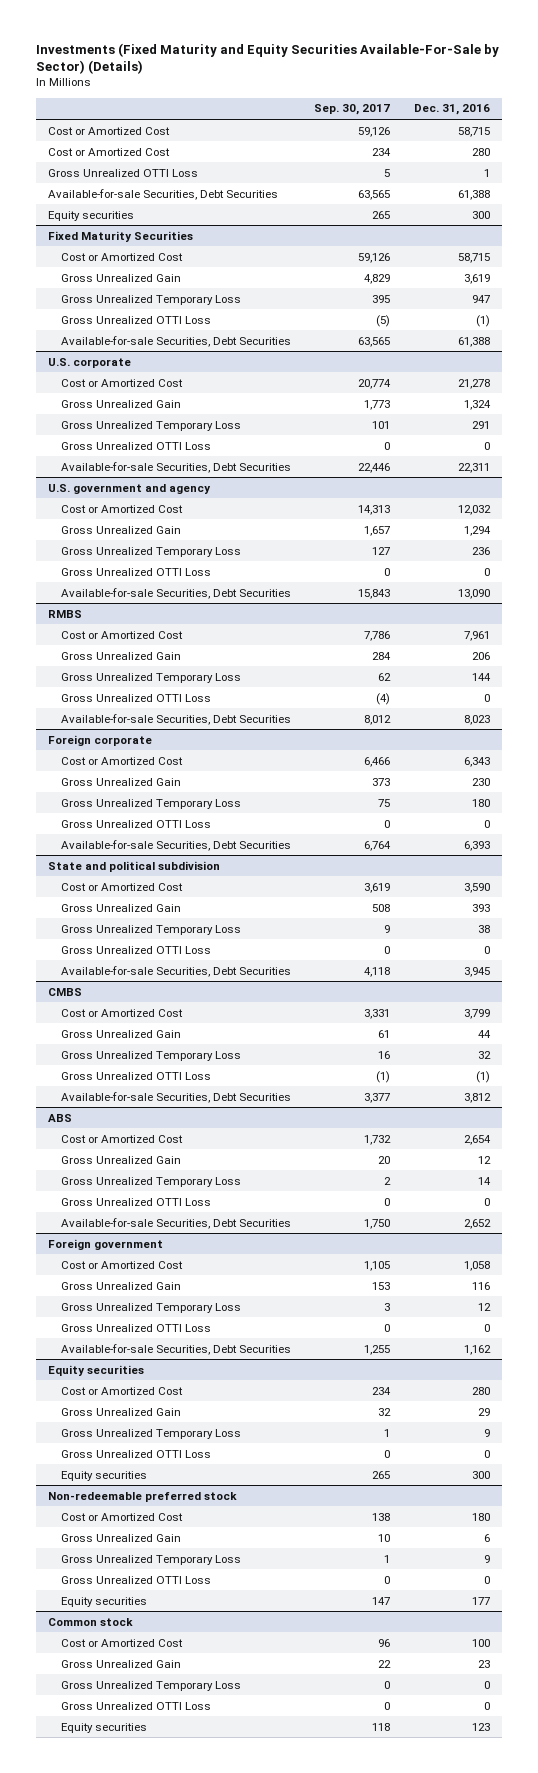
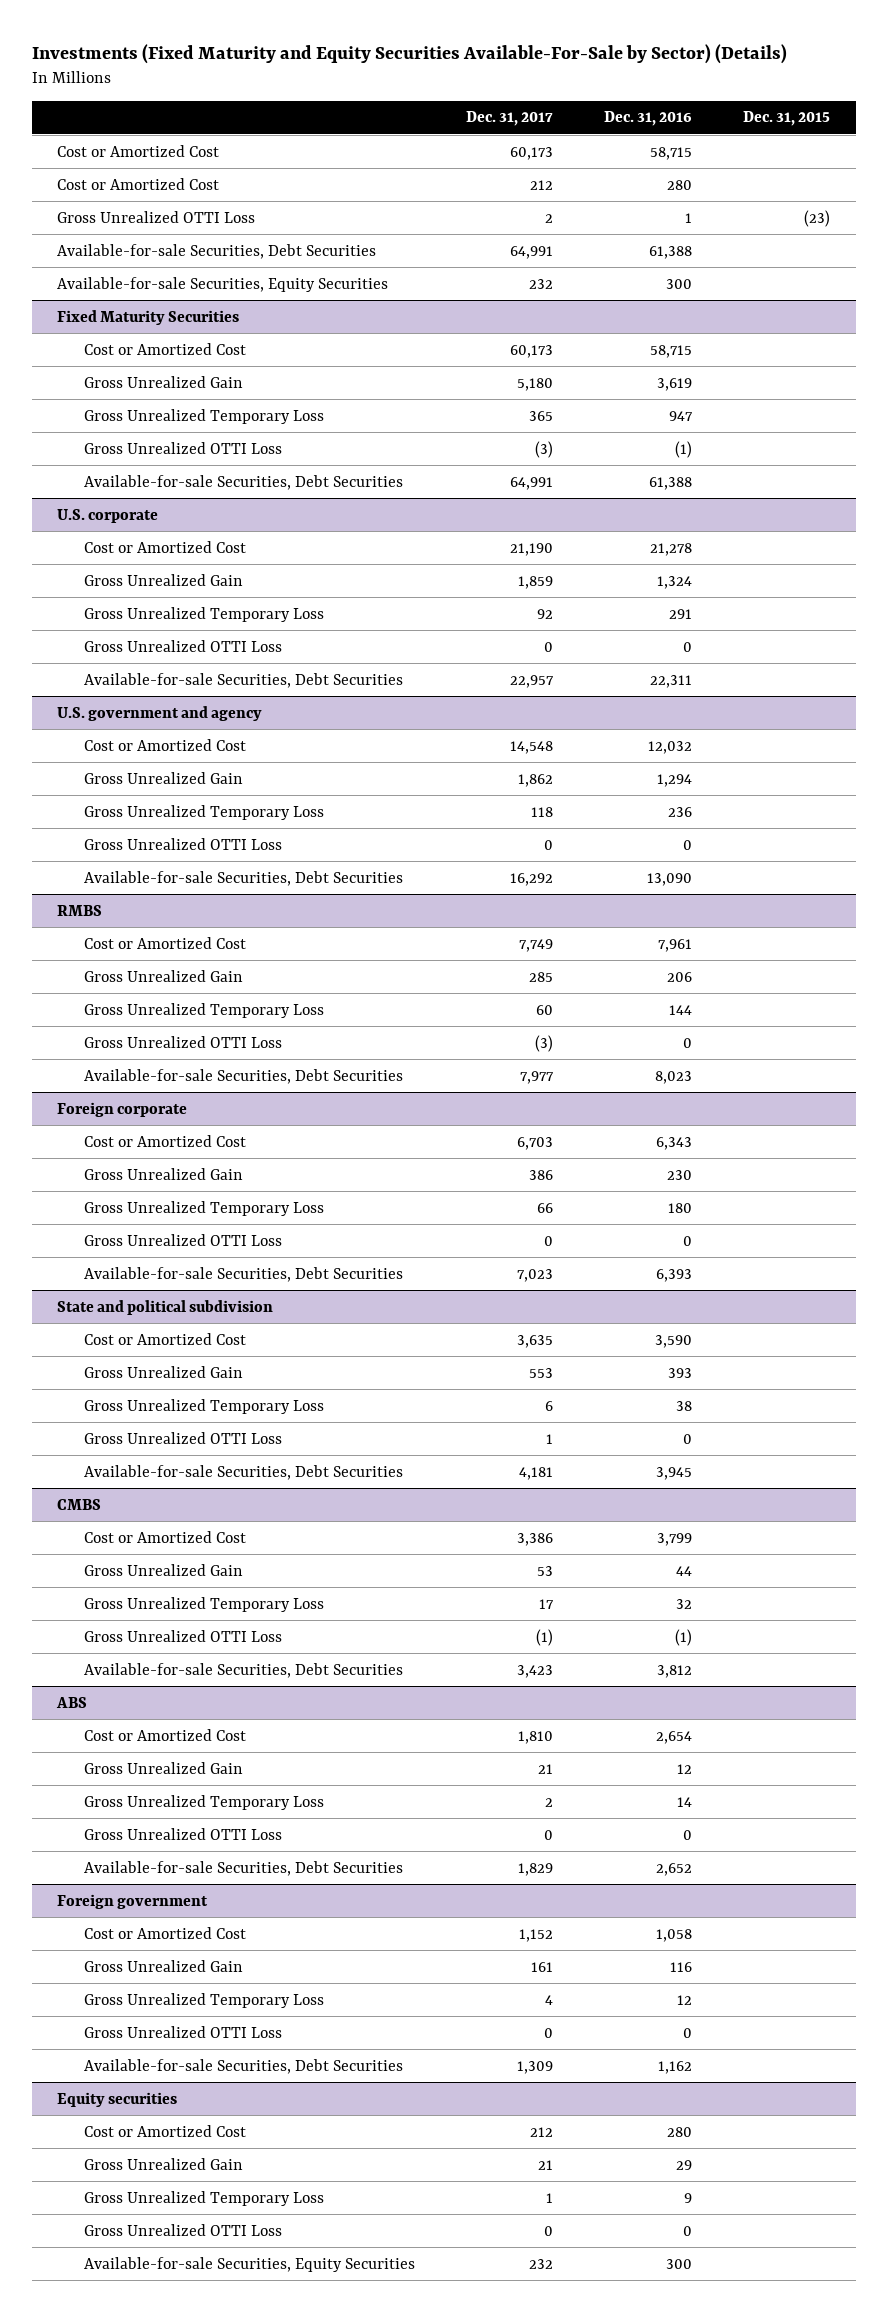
- | Sep. 30, 2017 | Dec. 31, 2016
+ | Dec. 31, 2017 | Dec. 31, 2016 | Dec. 31, 2015
- Equity securities | 265 | 300
+ Available-for-sale Securities, Equity Securities | 232 | 300 |
@ Equity securities
- Equity securities | 265 | 300
- Non-redeemable preferred stock
- Cost or Amortized Cost | 138 | 180
- Gross Unrealized Gain | 10 | 6
- Gross Unrealized Temporary Loss | 1 | 9
- Gross Unrealized OTTI Loss | 0 | 0
- Equity securities | 147 | 177
- Common stock
- Cost or Amortized Cost | 96 | 100
- Gross Unrealized Gain | 22 | 23
- Gross Unrealized Temporary Loss | 0 | 0
- Gross Unrealized OTTI Loss | 0 | 0
- Equity securities | 118 | 123
@ Equity securities
+ Available-for-sale Securities, Equity Securities | 232 | 300 |

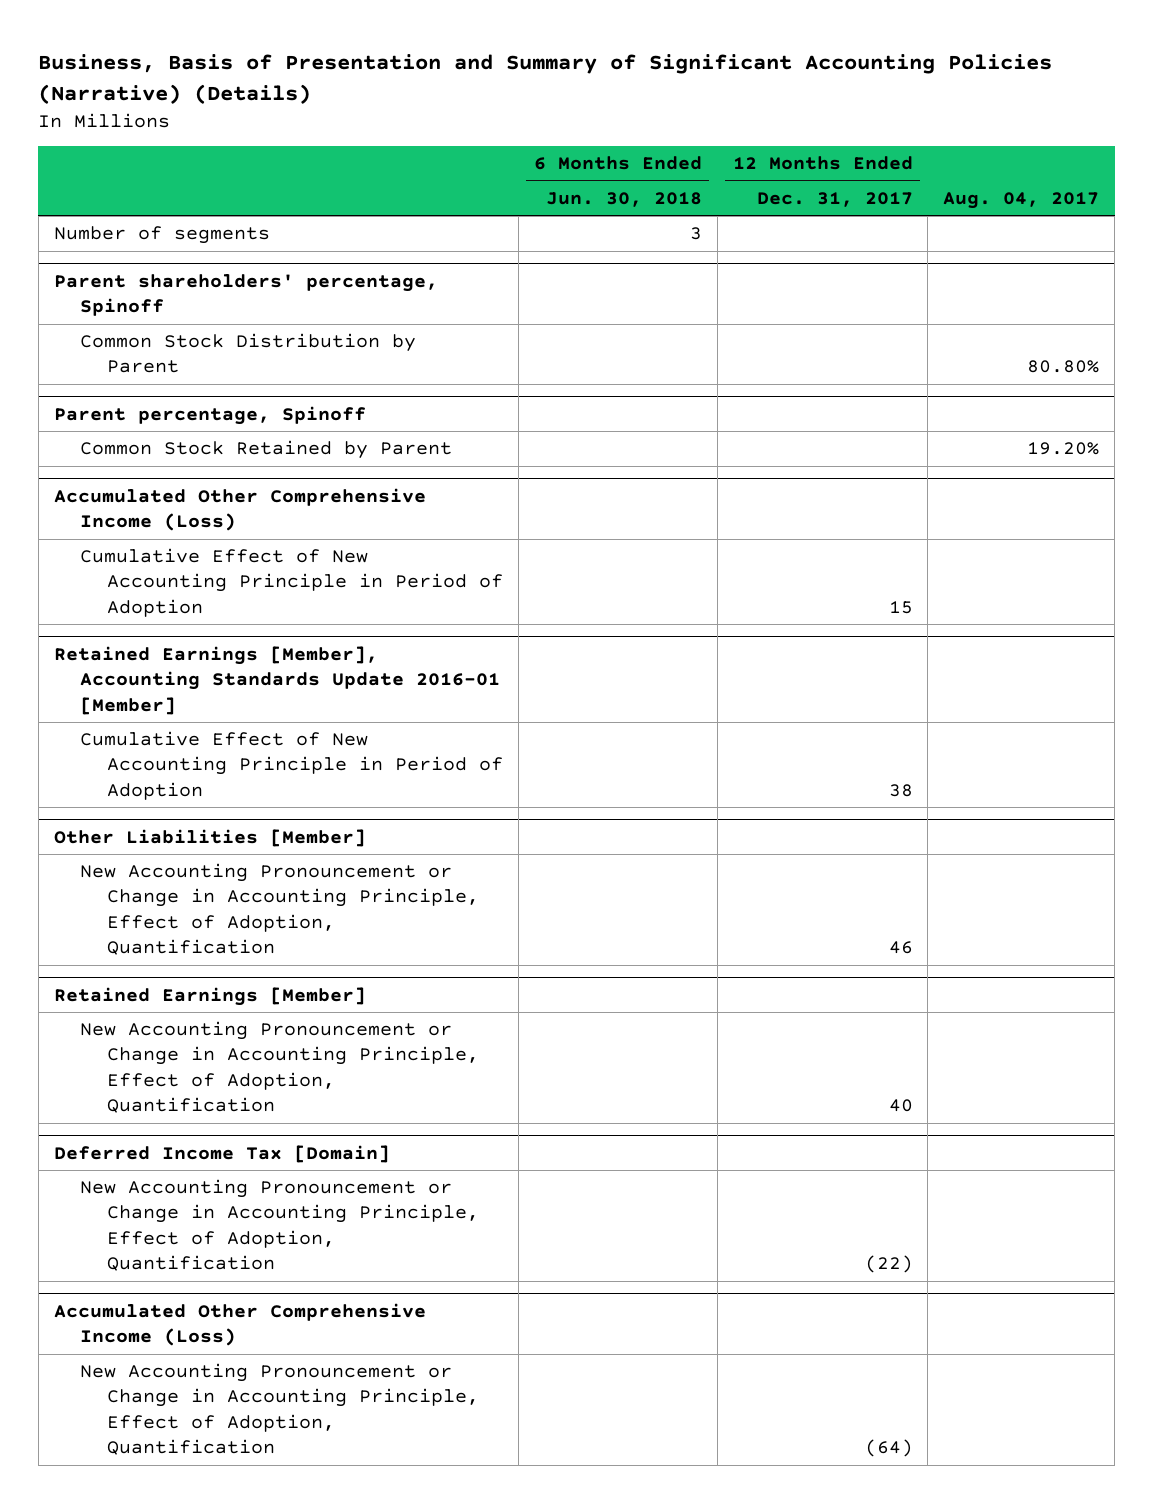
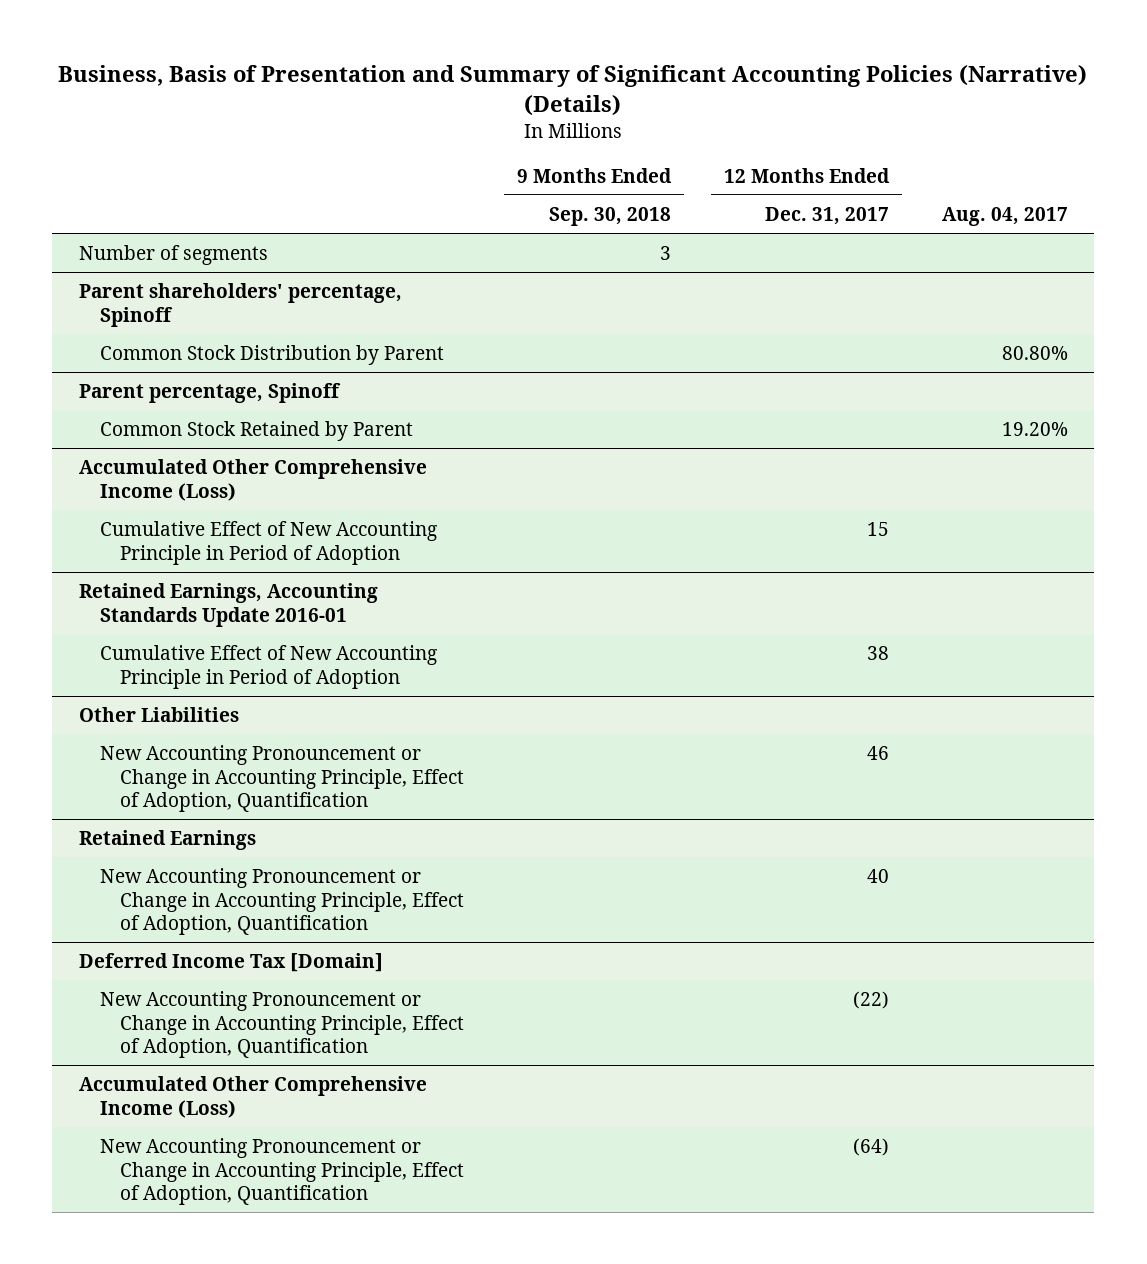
- | 6 Months Ended Jun. 30, 2018 | 12 Months Ended Dec. 31, 2017 | Aug. 04, 2017
+ | 9 Months Ended Sep. 30, 2018 | 12 Months Ended Dec. 31, 2017 | Aug. 04, 2017
- Retained Earnings [Member], Accounting Standards Update 2016-01 [Member]
+ Retained Earnings, Accounting Standards Update 2016-01
- Other Liabilities [Member]
+ Other Liabilities
- Retained Earnings [Member]
+ Retained Earnings

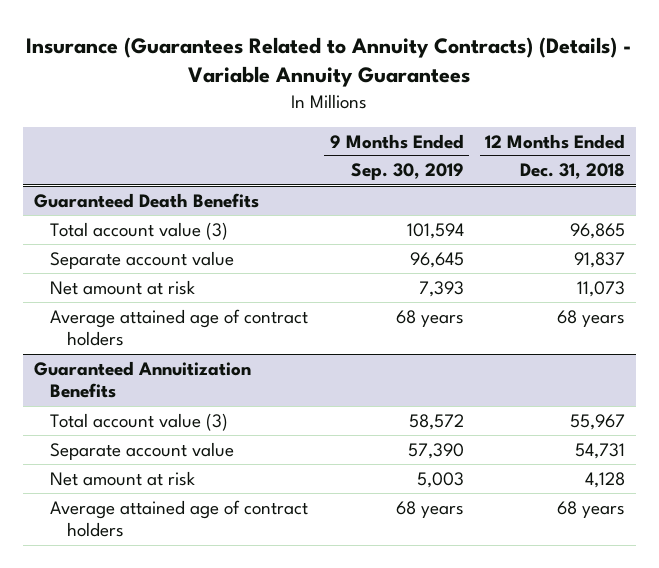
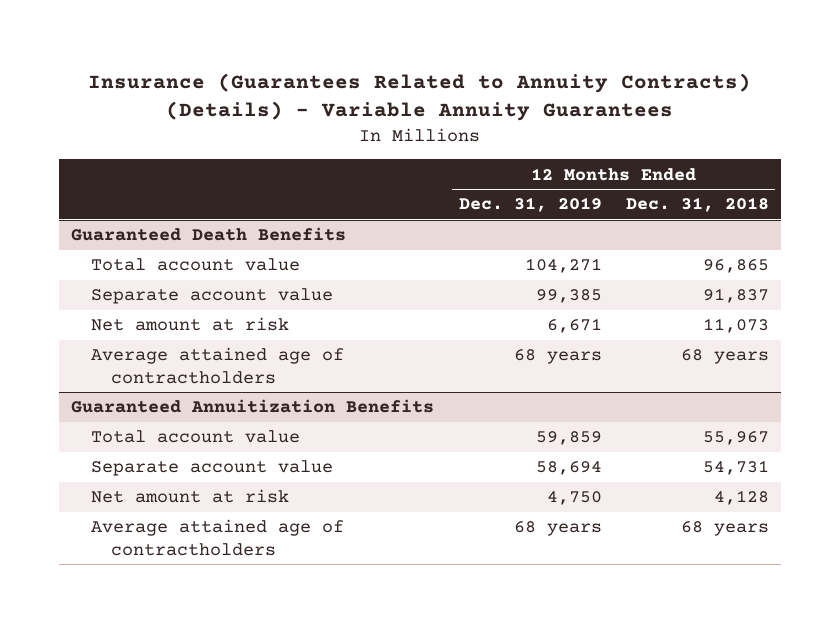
- | 9 Months Ended Sep. 30, 2019 | 12 Months Ended Dec. 31, 2018
+ | 12 Months Ended Dec. 31, 2019 | 12 Months Ended Dec. 31, 2018
@ Guaranteed Death Benefits
- Total account value (3) | 101,594 | 96,865
+ Total account value | 104,271 | 96,865
- Average attained age of contract holders | 68 years | 68 years
+ Average attained age of contractholders | 68 years | 68 years
@ Guaranteed Annuitization Benefits
- Total account value (3) | 58,572 | 55,967
+ Total account value | 59,859 | 55,967
- Average attained age of contract holders | 68 years | 68 years
+ Average attained age of contractholders | 68 years | 68 years

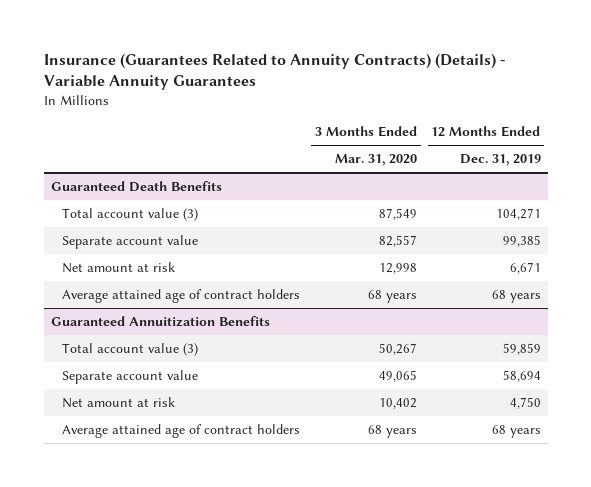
- | 12 Months Ended Dec. 31, 2019 | 12 Months Ended Dec. 31, 2018
+ | 3 Months Ended Mar. 31, 2020 | 12 Months Ended Dec. 31, 2019
@ Guaranteed Death Benefits
- Total account value | 104,271 | 96,865
+ Total account value (3) | 87,549 | 104,271
- Average attained age of contractholders | 68 years | 68 years
+ Average attained age of contract holders | 68 years | 68 years
@ Guaranteed Annuitization Benefits
- Total account value | 59,859 | 55,967
+ Total account value (3) | 50,267 | 59,859
- Average attained age of contractholders | 68 years | 68 years
+ Average attained age of contract holders | 68 years | 68 years

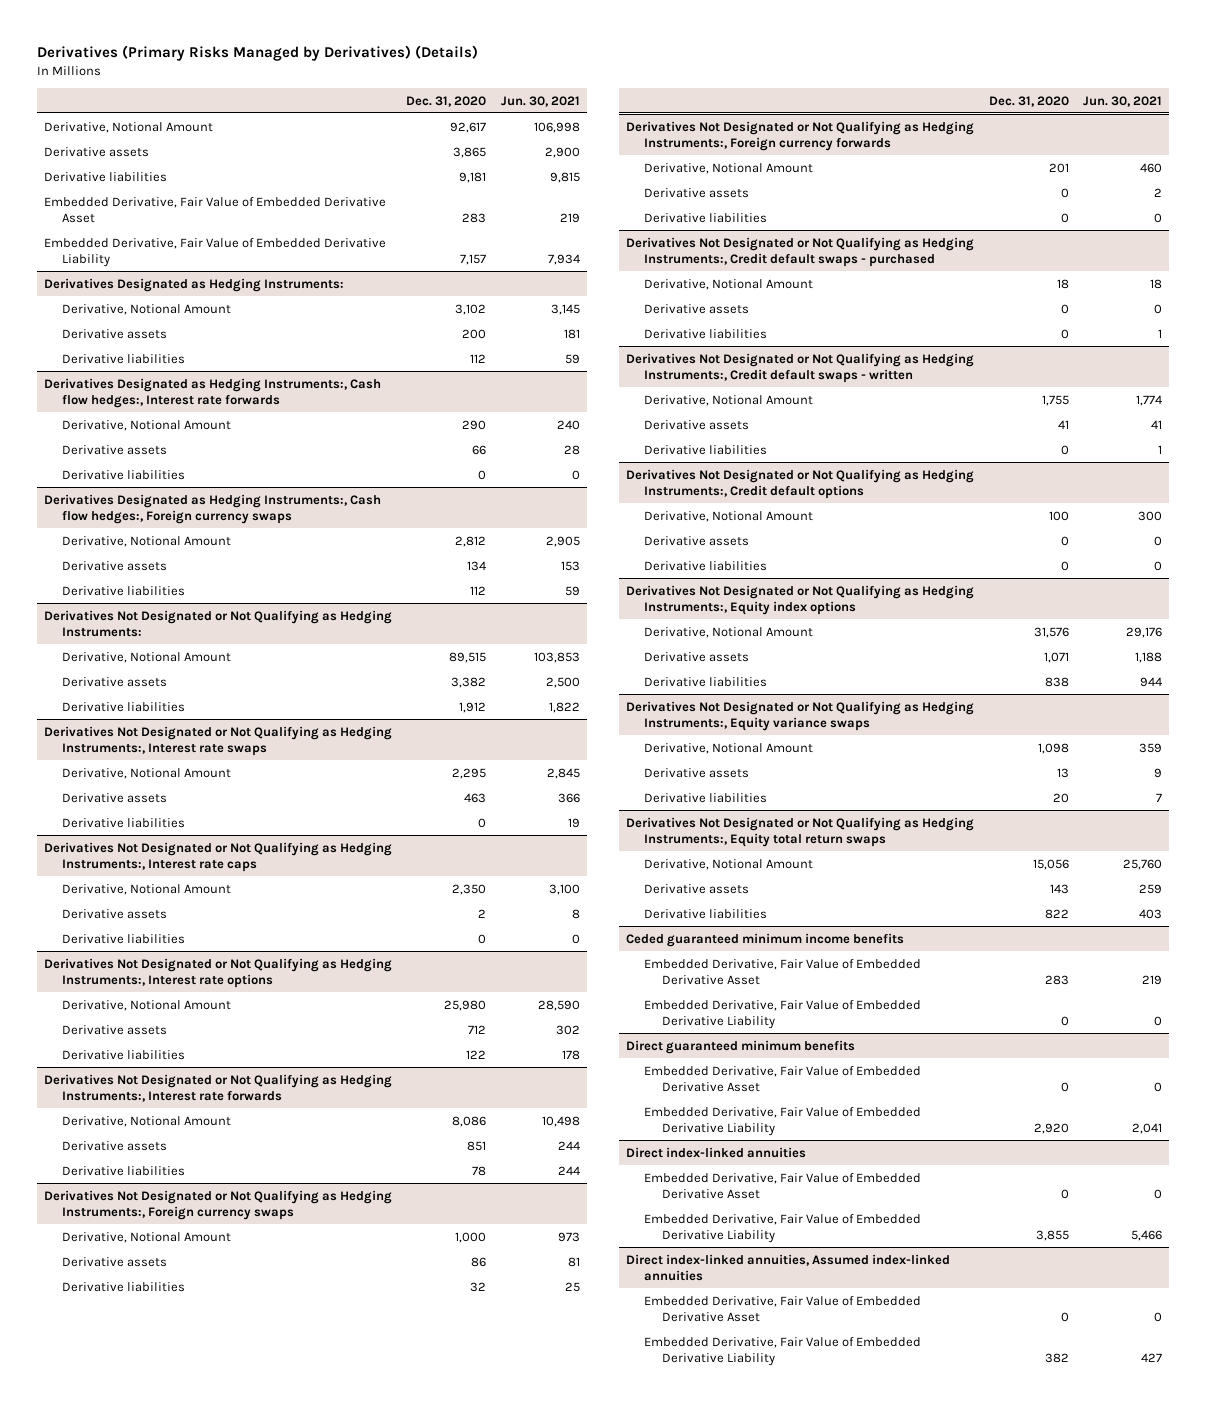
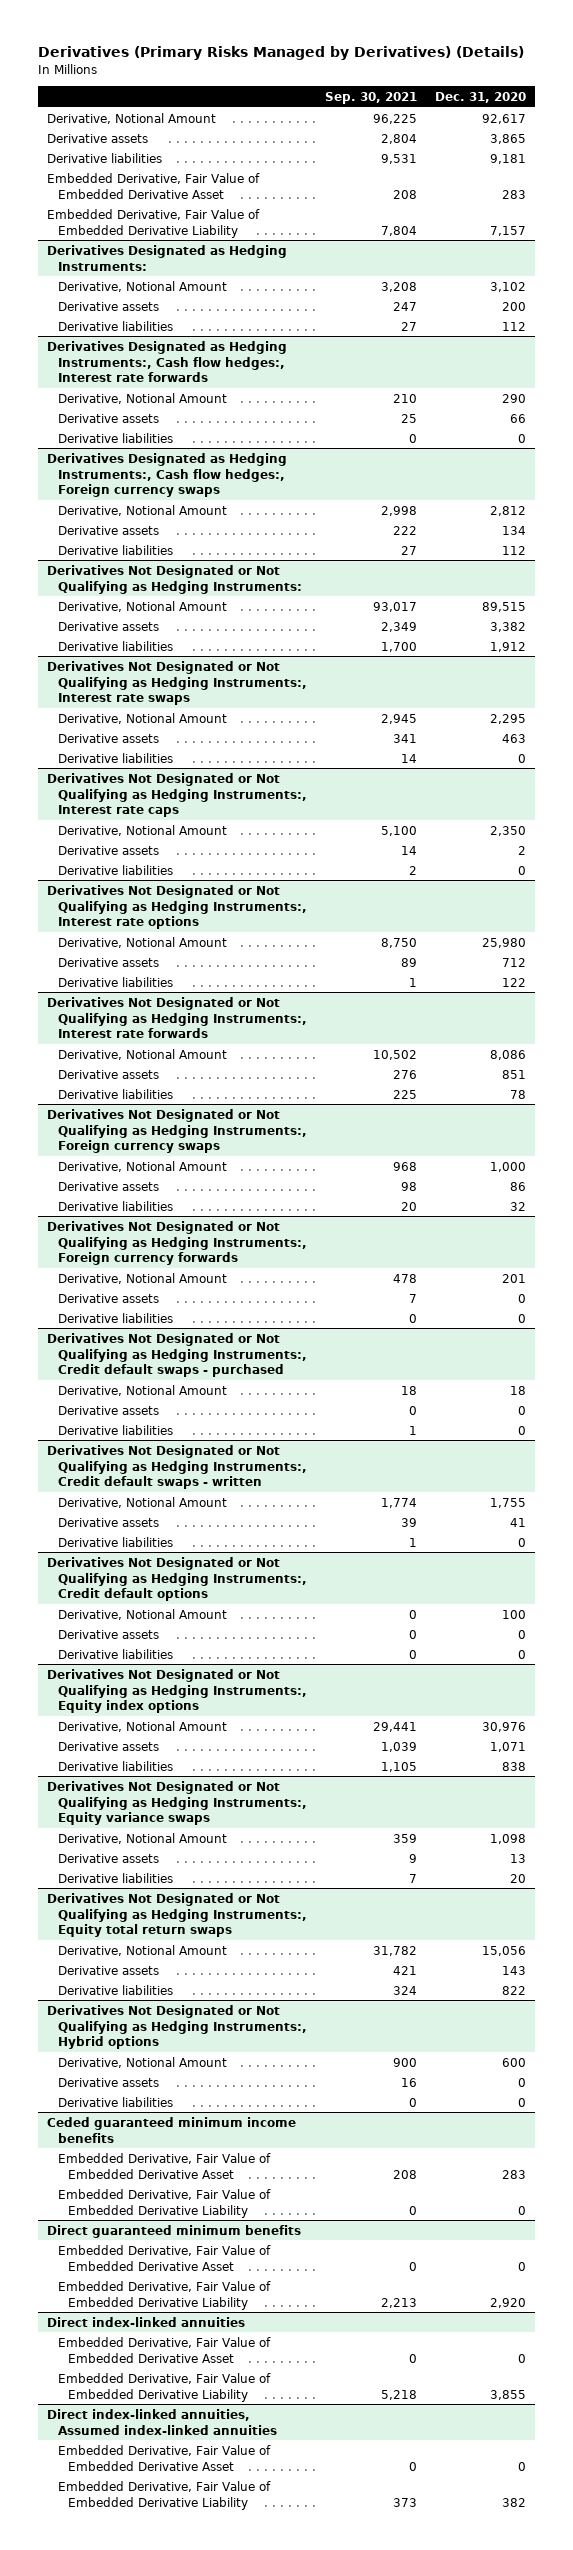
- | Dec. 31, 2020 | Jun. 30, 2021
+ | Sep. 30, 2021 | Dec. 31, 2020
@ Derivatives Not Designated or Not Qualifying as Hedging Instruments:, Equity index options
- Derivative, Notional Amount | 31,576 | 29,176
+ Derivative, Notional Amount | 29,441 | 30,976
+ Derivatives Not Designated or Not Qualifying as Hedging Instruments:, Hybrid options
+ Derivative, Notional Amount | 900 | 600
+ Derivative assets | 16 | 0
+ Derivative liabilities | 0 | 0

